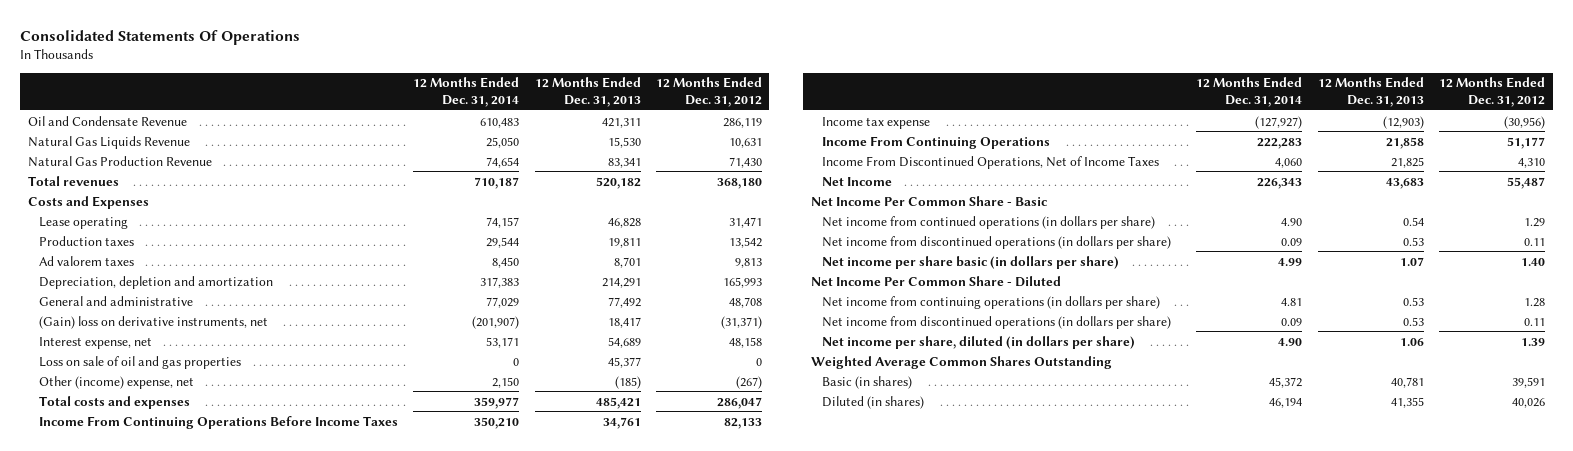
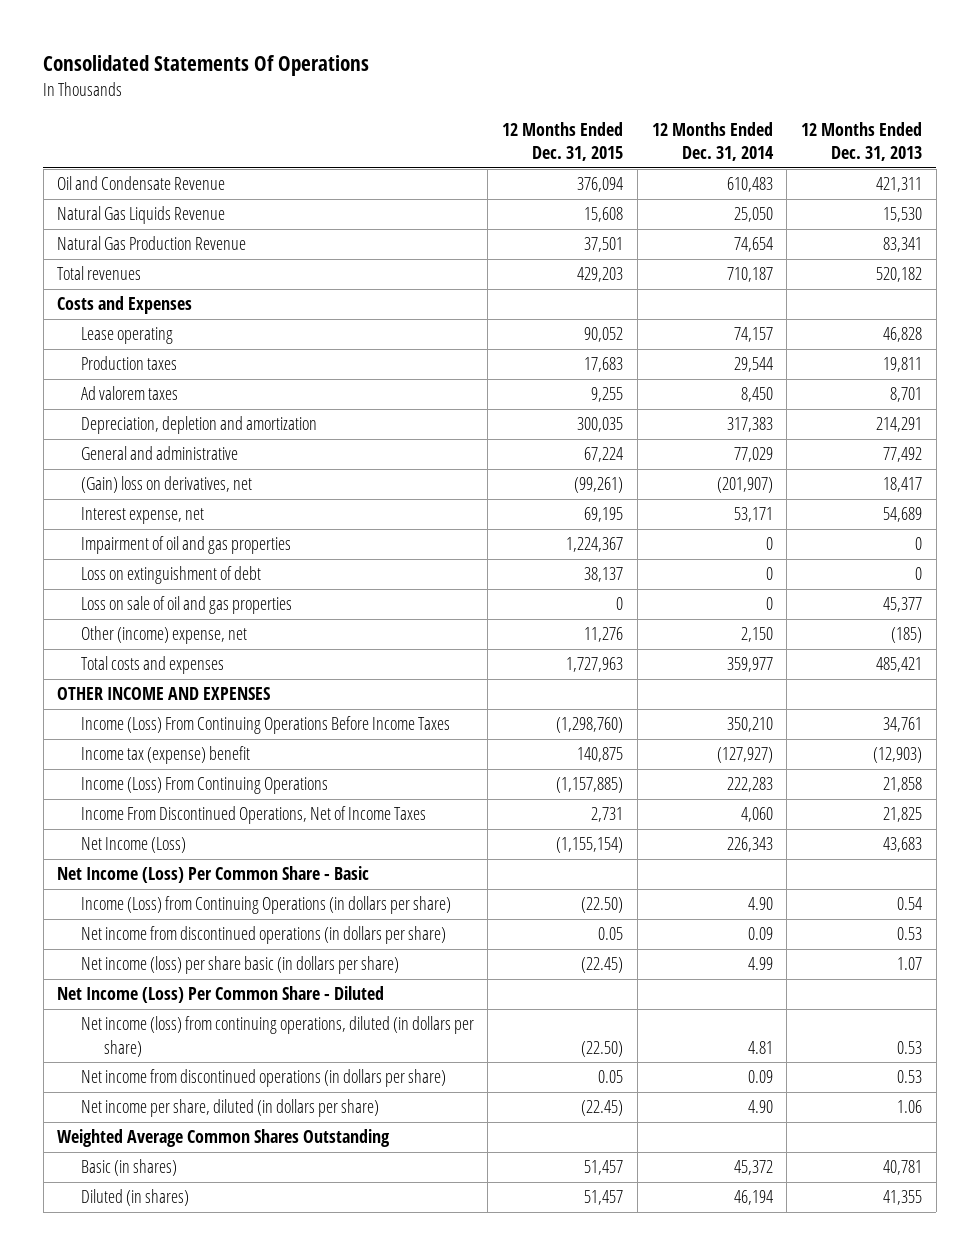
- | 12 Months Ended Dec. 31, 2014 | 12 Months Ended Dec. 31, 2013 | 12 Months Ended Dec. 31, 2012
+ | 12 Months Ended Dec. 31, 2015 | 12 Months Ended Dec. 31, 2014 | 12 Months Ended Dec. 31, 2013
- (Gain) loss on derivative instruments, net | (201,907) | 18,417 | (31,371)
+ (Gain) loss on derivatives, net | (99,261) | (201,907) | 18,417
+ Impairment of oil and gas properties | 1,224,367 | 0 | 0
+ Loss on extinguishment of debt | 38,137 | 0 | 0
- Income From Continuing Operations Before Income Taxes | 350,210 | 34,761 | 82,133
- Income tax expense | (127,927) | (12,903) | (30,956)
- Income From Continuing Operations | 222,283 | 21,858 | 51,177
+ OTHER INCOME AND EXPENSES
+ Income (Loss) From Continuing Operations Before Income Taxes | (1,298,760) | 350,210 | 34,761
+ Income tax (expense) benefit | 140,875 | (127,927) | (12,903)
+ Income (Loss) From Continuing Operations | (1,157,885) | 222,283 | 21,858
- Net Income | 226,343 | 43,683 | 55,487
- Net Income Per Common Share - Basic
- Net income from continued operations (in dollars per share) | 4.90 | 0.54 | 1.29
+ Net Income (Loss) | (1,155,154) | 226,343 | 43,683
+ Net Income (Loss) Per Common Share - Basic
+ Income (Loss) from Continuing Operations (in dollars per share) | (22.50) | 4.90 | 0.54
- Net income per share basic (in dollars per share) | 4.99 | 1.07 | 1.40
- Net Income Per Common Share - Diluted
- Net income from continuing operations (in dollars per share) | 4.81 | 0.53 | 1.28
+ Net income (loss) per share basic (in dollars per share) | (22.45) | 4.99 | 1.07
+ Net Income (Loss) Per Common Share - Diluted
+ Net income (loss) from continuing operations, diluted (in dollars per share) | (22.50) | 4.81 | 0.53

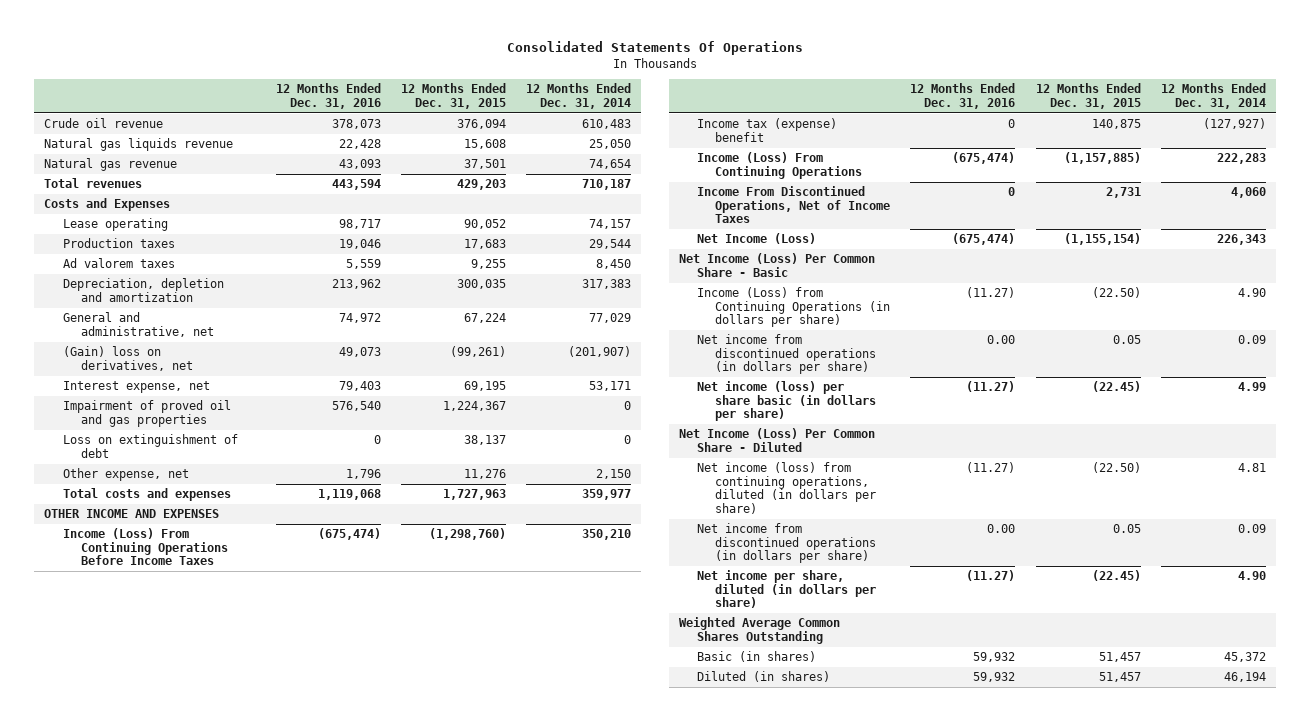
- | 12 Months Ended Dec. 31, 2015 | 12 Months Ended Dec. 31, 2014 | 12 Months Ended Dec. 31, 2013
+ | 12 Months Ended Dec. 31, 2016 | 12 Months Ended Dec. 31, 2015 | 12 Months Ended Dec. 31, 2014
- Oil and Condensate Revenue | 376,094 | 610,483 | 421,311
- Natural Gas Liquids Revenue | 15,608 | 25,050 | 15,530
- Natural Gas Production Revenue | 37,501 | 74,654 | 83,341
+ Crude oil revenue | 378,073 | 376,094 | 610,483
+ Natural gas liquids revenue | 22,428 | 15,608 | 25,050
+ Natural gas revenue | 43,093 | 37,501 | 74,654
- General and administrative | 67,224 | 77,029 | 77,492
+ General and administrative, net | 74,972 | 67,224 | 77,029
- Impairment of oil and gas properties | 1,224,367 | 0 | 0
+ Impairment of proved oil and gas properties | 576,540 | 1,224,367 | 0
- Loss on sale of oil and gas properties | 0 | 0 | 45,377
- Other (income) expense, net | 11,276 | 2,150 | (185)
+ Other expense, net | 1,796 | 11,276 | 2,150

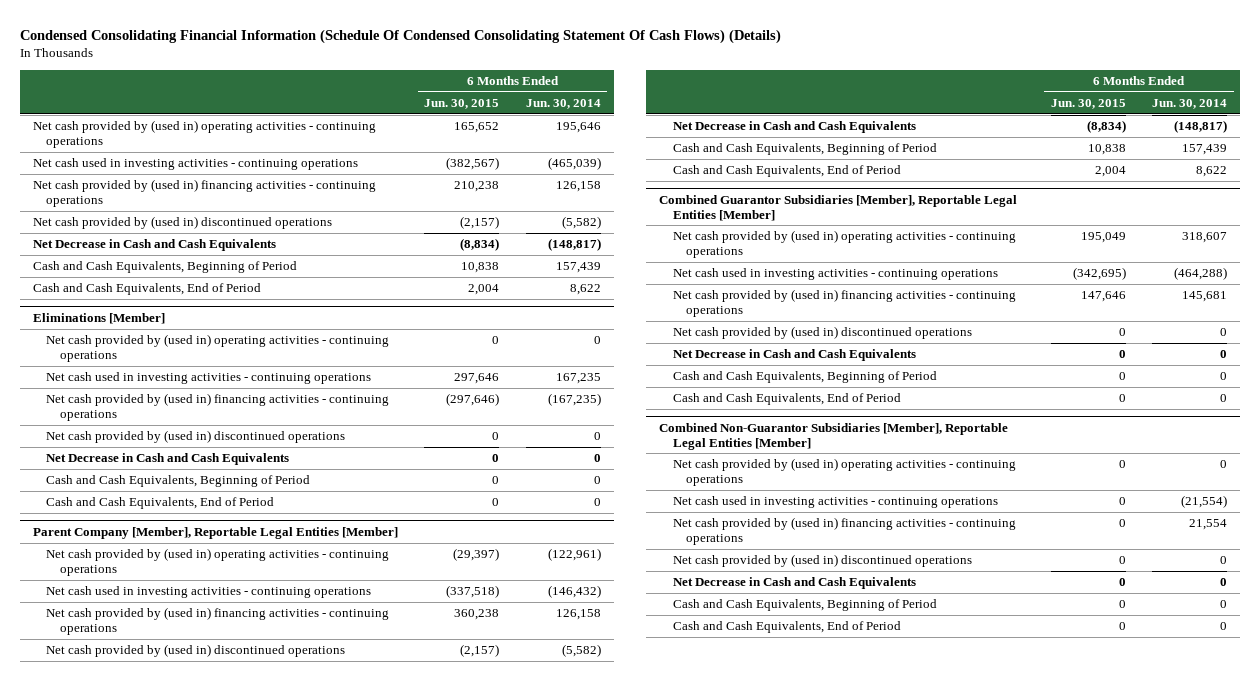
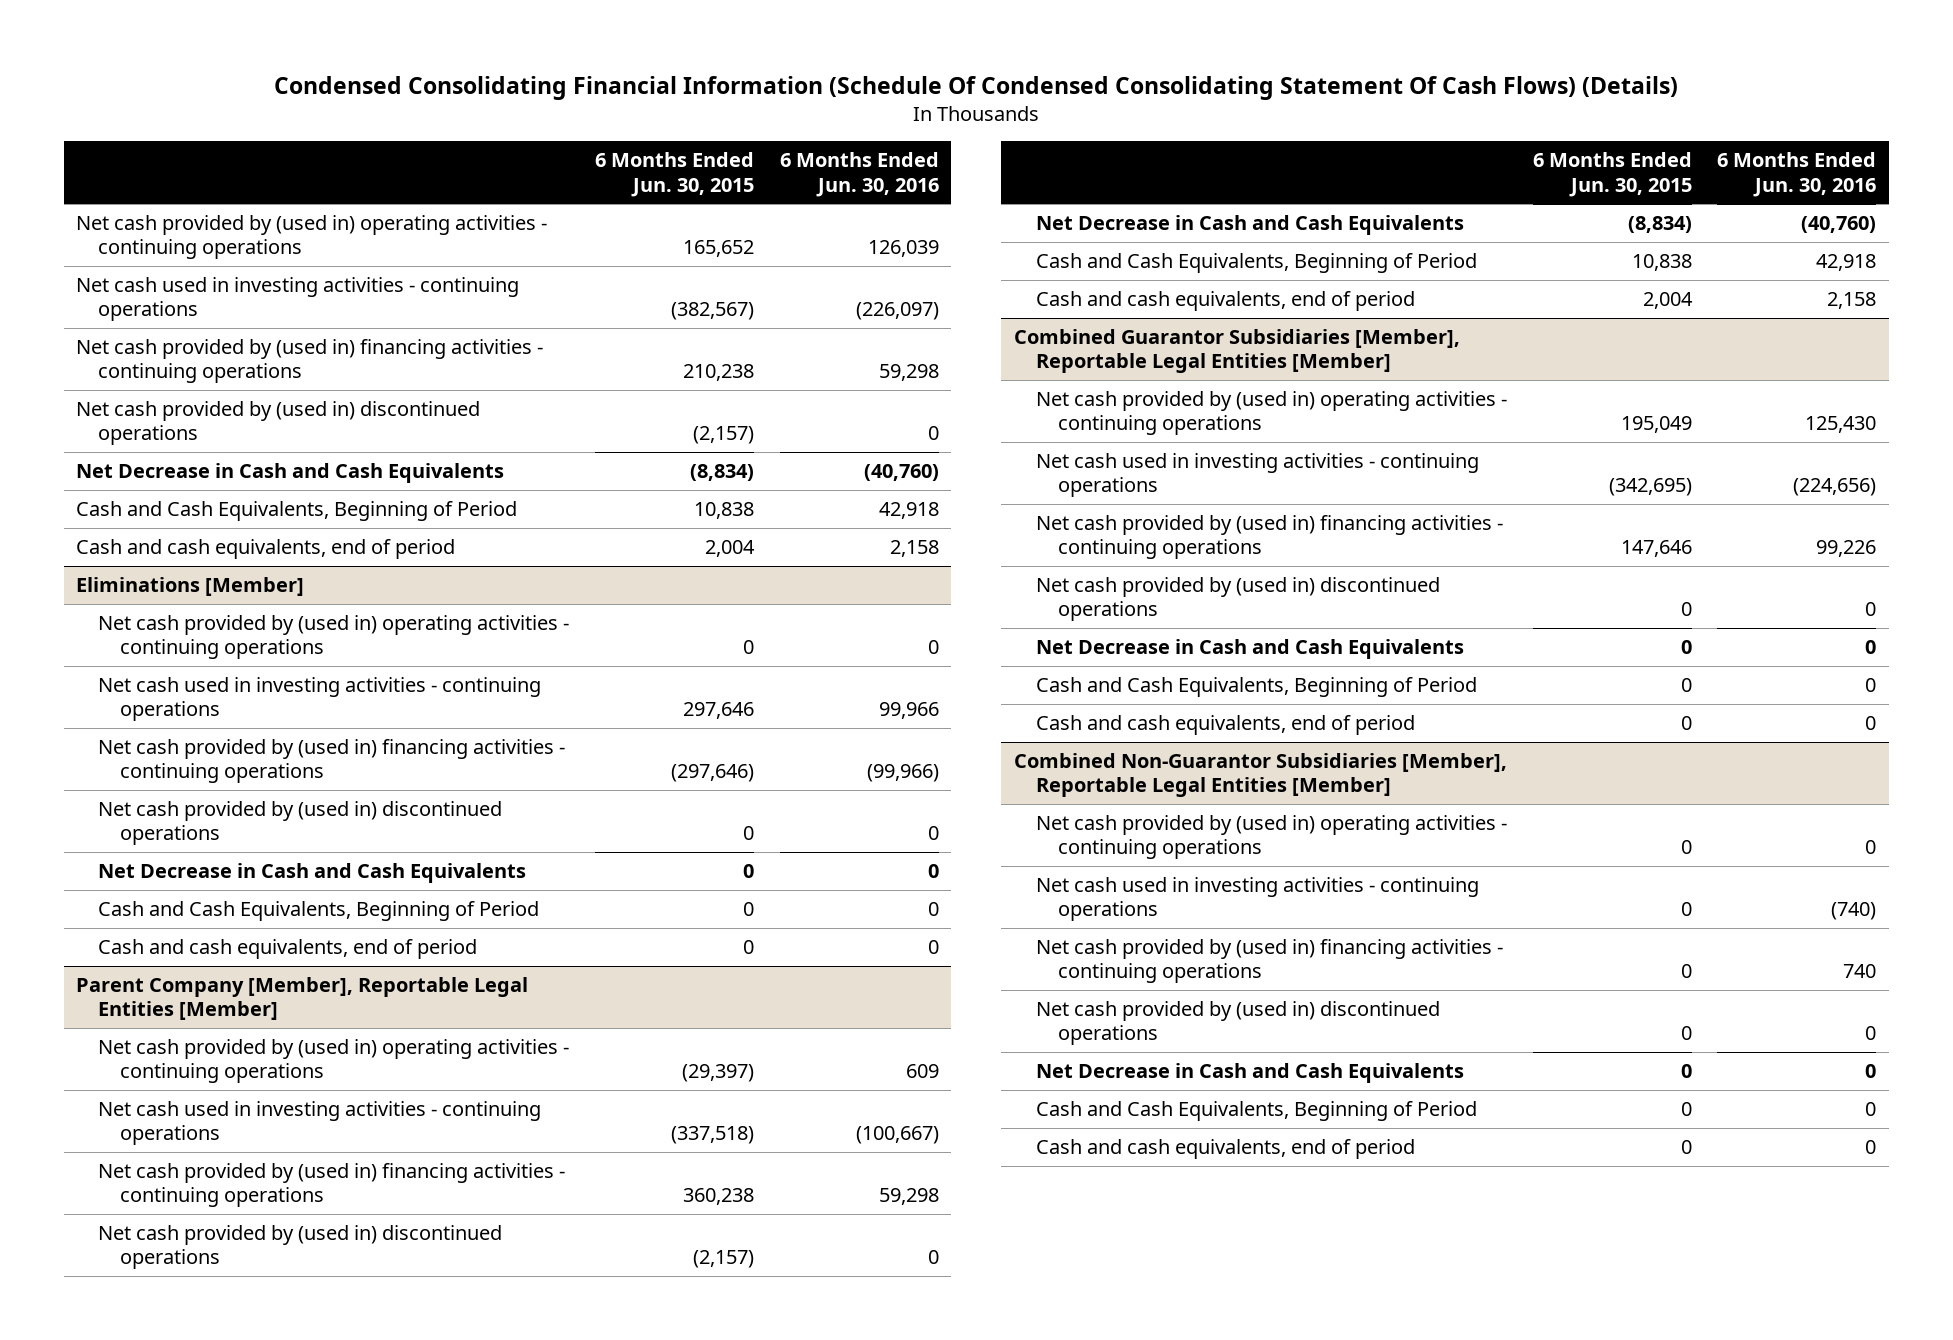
- | 6 Months Ended Jun. 30, 2015 | 6 Months Ended Jun. 30, 2014
+ | 6 Months Ended Jun. 30, 2015 | 6 Months Ended Jun. 30, 2016
- Cash and Cash Equivalents, End of Period | 2,004 | 8,622
+ Cash and cash equivalents, end of period | 2,004 | 2,158
@ Eliminations [Member]
- Cash and Cash Equivalents, End of Period | 0 | 0
+ Cash and cash equivalents, end of period | 0 | 0
@ Parent Company [Member], Reportable Legal Entities [Member]
- Cash and Cash Equivalents, End of Period | 2,004 | 8,622
+ Cash and cash equivalents, end of period | 2,004 | 2,158
@ Combined Guarantor Subsidiaries [Member], Reportable Legal Entities [Member]
- Cash and Cash Equivalents, End of Period | 0 | 0
+ Cash and cash equivalents, end of period | 0 | 0
@ Combined Non-Guarantor Subsidiaries [Member], Reportable Legal Entities [Member]
- Cash and Cash Equivalents, End of Period | 0 | 0
+ Cash and cash equivalents, end of period | 0 | 0

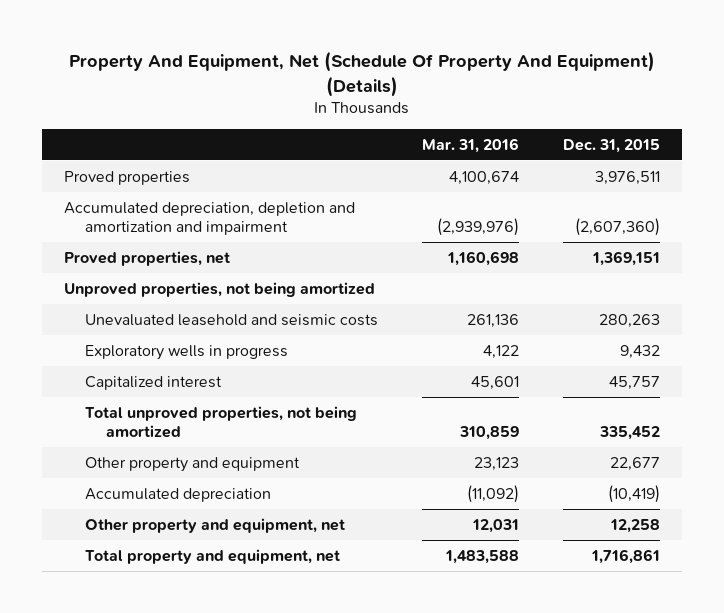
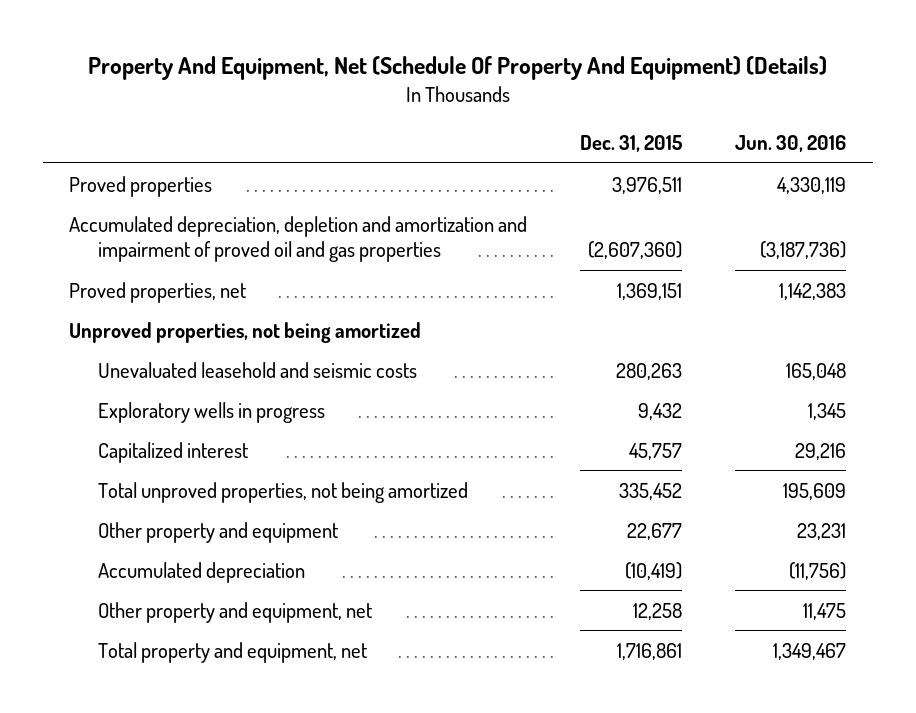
- | Mar. 31, 2016 | Dec. 31, 2015
+ | Dec. 31, 2015 | Jun. 30, 2016
- Accumulated depreciation, depletion and amortization and impairment | (2,939,976) | (2,607,360)
+ Accumulated depreciation, depletion and amortization and impairment of proved oil and gas properties | (2,607,360) | (3,187,736)

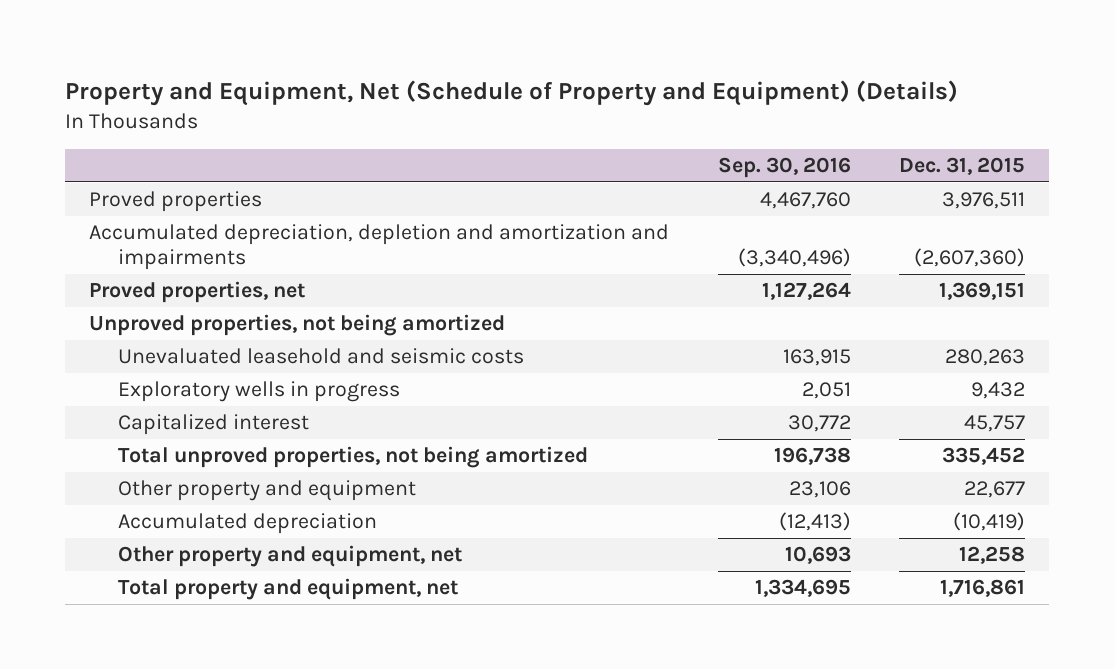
- Property And Equipment, Net (Schedule Of Property And Equipment) (Details)
+ Property and Equipment, Net (Schedule of Property and Equipment) (Details)
- | Dec. 31, 2015 | Jun. 30, 2016
+ | Sep. 30, 2016 | Dec. 31, 2015
- Accumulated depreciation, depletion and amortization and impairment of proved oil and gas properties | (2,607,360) | (3,187,736)
+ Accumulated depreciation, depletion and amortization and impairments | (3,340,496) | (2,607,360)

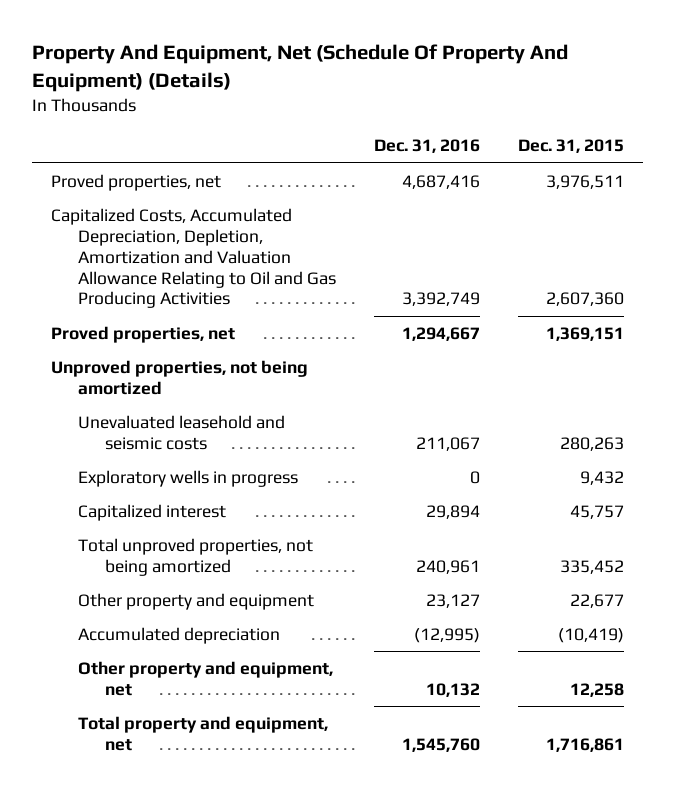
- Property and Equipment, Net (Schedule of Property and Equipment) (Details)
+ Property And Equipment, Net (Schedule Of Property And Equipment) (Details)
- | Sep. 30, 2016 | Dec. 31, 2015
+ | Dec. 31, 2016 | Dec. 31, 2015
- Proved properties | 4,467,760 | 3,976,511
- Accumulated depreciation, depletion and amortization and impairments | (3,340,496) | (2,607,360)
+ Proved properties, net | 4,687,416 | 3,976,511
+ Capitalized Costs, Accumulated Depreciation, Depletion, Amortization and Valuation Allowance Relating to Oil and Gas Producing Activities | 3,392,749 | 2,607,360

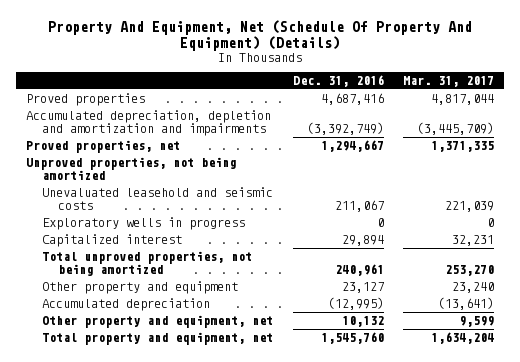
- | Dec. 31, 2016 | Dec. 31, 2015
+ | Dec. 31, 2016 | Mar. 31, 2017
- Proved properties, net | 4,687,416 | 3,976,511
- Capitalized Costs, Accumulated Depreciation, Depletion, Amortization and Valuation Allowance Relating to Oil and Gas Producing Activities | 3,392,749 | 2,607,360
+ Proved properties | 4,687,416 | 4,817,044
+ Accumulated depreciation, depletion and amortization and impairments | (3,392,749) | (3,445,709)

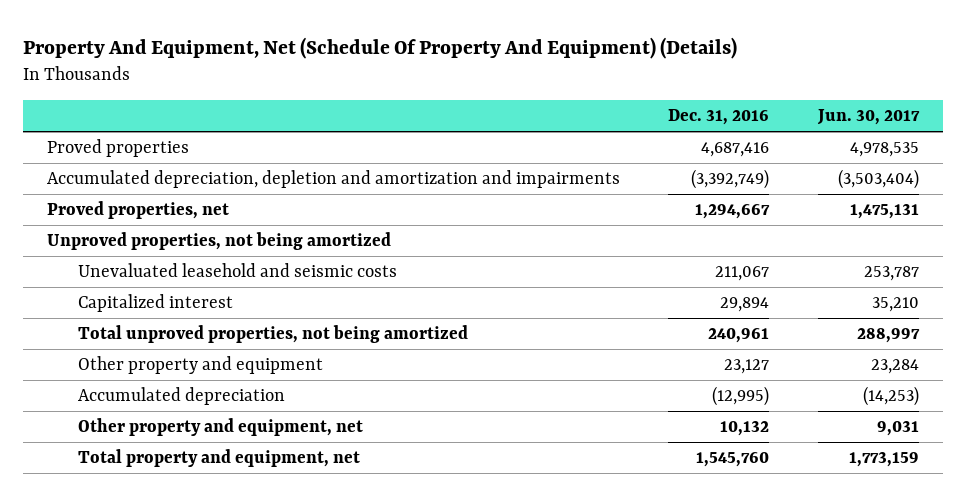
- | Dec. 31, 2016 | Mar. 31, 2017
+ | Dec. 31, 2016 | Jun. 30, 2017
- Exploratory wells in progress | 0 | 0

